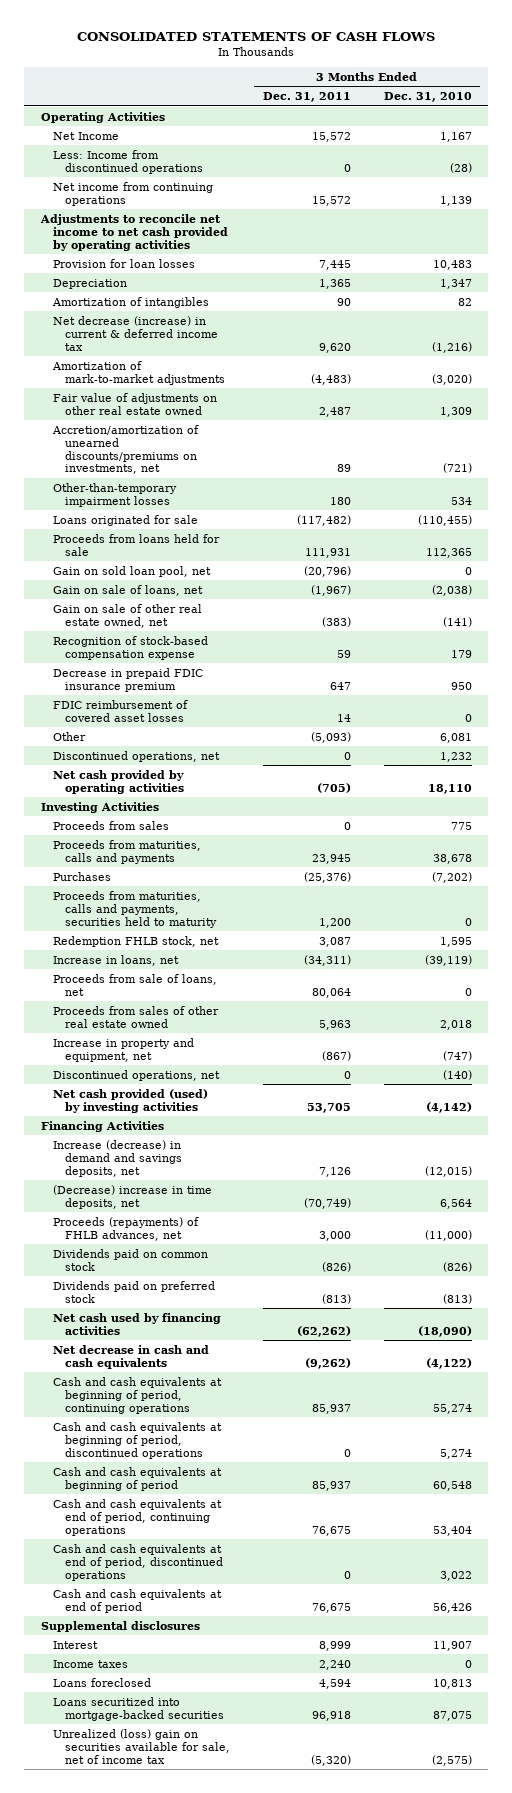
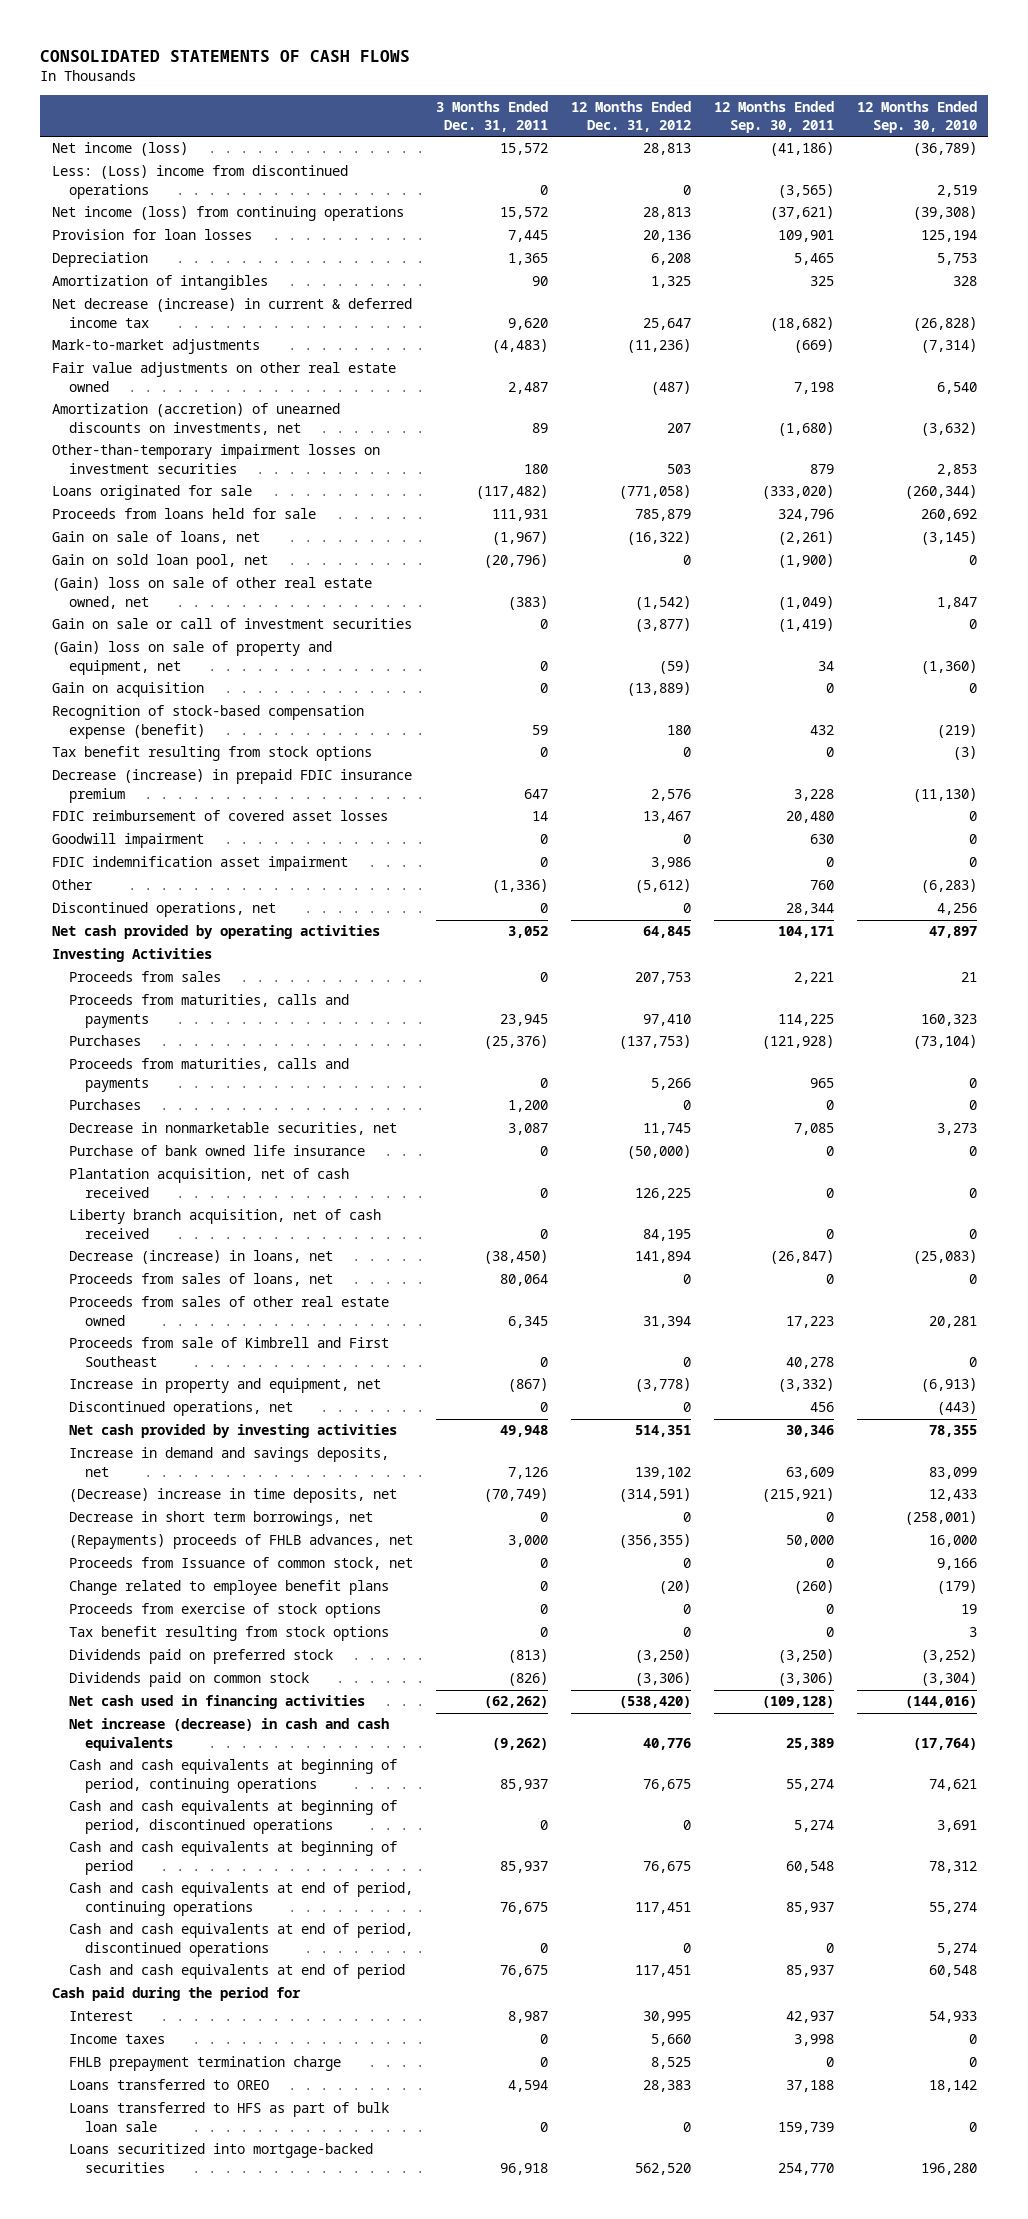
- | 3 Months Ended Dec. 31, 2011 | 3 Months Ended Dec. 31, 2010
+ | 3 Months Ended Dec. 31, 2011 | 12 Months Ended Dec. 31, 2012 | 12 Months Ended Sep. 30, 2011 | 12 Months Ended Sep. 30, 2010
- Operating Activities
- Net Income | 15,572 | 1,167
- Less: Income from discontinued operations | 0 | (28)
- Net income from continuing operations | 15,572 | 1,139
- Adjustments to reconcile net income to net cash provided by operating activities
+ Net income (loss) | 15,572 | 28,813 | (41,186) | (36,789)
+ Less: (Loss) income from discontinued operations | 0 | 0 | (3,565) | 2,519
+ Net income (loss) from continuing operations | 15,572 | 28,813 | (37,621) | (39,308)
- Amortization of mark-to-market adjustments | (4,483) | (3,020)
- Fair value of adjustments on other real estate owned | 2,487 | 1,309
- Accretion/amortization of unearned discounts/premiums on investments, net | 89 | (721)
- Other-than-temporary impairment losses | 180 | 534
+ Mark-to-market adjustments | (4,483) | (11,236) | (669) | (7,314)
+ Fair value adjustments on other real estate owned | 2,487 | (487) | 7,198 | 6,540
+ Amortization (accretion) of unearned discounts on investments, net | 89 | 207 | (1,680) | (3,632)
+ Other-than-temporary impairment losses on investment securities | 180 | 503 | 879 | 2,853
- Gain on sale of other real estate owned, net | (383) | (141)
- Recognition of stock-based compensation expense | 59 | 179
- Decrease in prepaid FDIC insurance premium | 647 | 950
moved down: Gain on sold loan pool, net | (20,796) | 0 | (1,900) | 0
+ (Gain) loss on sale of other real estate owned, net | (383) | (1,542) | (1,049) | 1,847
+ Gain on sale or call of investment securities | 0 | (3,877) | (1,419) | 0
+ (Gain) loss on sale of property and equipment, net | 0 | (59) | 34 | (1,360)
+ Gain on acquisition | 0 | (13,889) | 0 | 0
+ Recognition of stock-based compensation expense (benefit) | 59 | 180 | 432 | (219)
+ Tax benefit resulting from stock options | 0 | 0 | 0 | (3)
+ Decrease (increase) in prepaid FDIC insurance premium | 647 | 2,576 | 3,228 | (11,130)
- Other | (5,093) | 6,081
+ Goodwill impairment | 0 | 0 | 630 | 0
+ FDIC indemnification asset impairment | 0 | 3,986 | 0 | 0
+ Other | (1,336) | (5,612) | 760 | (6,283)
- Net cash provided by operating activities | (705) | 18,110
+ Net cash provided by operating activities | 3,052 | 64,845 | 104,171 | 47,897
- Proceeds from maturities, calls and payments, securities held to maturity | 1,200 | 0
- Redemption FHLB stock, net | 3,087 | 1,595
- Increase in loans, net | (34,311) | (39,119)
- Proceeds from sale of loans, net | 80,064 | 0
- Proceeds from sales of other real estate owned | 5,963 | 2,018
+ Proceeds from maturities, calls and payments | 0 | 5,266 | 965 | 0
+ Purchases | 1,200 | 0 | 0 | 0
+ Decrease in nonmarketable securities, net | 3,087 | 11,745 | 7,085 | 3,273
+ Purchase of bank owned life insurance | 0 | (50,000) | 0 | 0
+ Plantation acquisition, net of cash received | 0 | 126,225 | 0 | 0
+ Liberty branch acquisition, net of cash received | 0 | 84,195 | 0 | 0
+ Decrease (increase) in loans, net | (38,450) | 141,894 | (26,847) | (25,083)
+ Proceeds from sales of loans, net | 80,064 | 0 | 0 | 0
+ Proceeds from sales of other real estate owned | 6,345 | 31,394 | 17,223 | 20,281
+ Proceeds from sale of Kimbrell and First Southeast | 0 | 0 | 40,278 | 0
- Net cash provided (used) by investing activities | 53,705 | (4,142)
- Financing Activities
- Increase (decrease) in demand and savings deposits, net | 7,126 | (12,015)
+ Net cash provided by investing activities | 49,948 | 514,351 | 30,346 | 78,355
+ Increase in demand and savings deposits, net | 7,126 | 139,102 | 63,609 | 83,099
- Proceeds (repayments) of FHLB advances, net | 3,000 | (11,000)
+ Decrease in short term borrowings, net | 0 | 0 | 0 | (258,001)
+ (Repayments) proceeds of FHLB advances, net | 3,000 | (356,355) | 50,000 | 16,000
+ Proceeds from Issuance of common stock, net | 0 | 0 | 0 | 9,166
+ Change related to employee benefit plans | 0 | (20) | (260) | (179)
+ Proceeds from exercise of stock options | 0 | 0 | 0 | 19
+ Tax benefit resulting from stock options | 0 | 0 | 0 | 3
- Net cash used by financing activities | (62,262) | (18,090)
- Net decrease in cash and cash equivalents | (9,262) | (4,122)
moved down: Dividends paid on common stock | (826) | (3,306) | (3,306) | (3,304)
+ Net cash used in financing activities | (62,262) | (538,420) | (109,128) | (144,016)
+ Net increase (decrease) in cash and cash equivalents | (9,262) | 40,776 | 25,389 | (17,764)
- Supplemental disclosures
- Interest | 8,999 | 11,907
- Income taxes | 2,240 | 0
- Loans foreclosed | 4,594 | 10,813
+ Cash paid during the period for
+ Interest | 8,987 | 30,995 | 42,937 | 54,933
+ Income taxes | 0 | 5,660 | 3,998 | 0
+ FHLB prepayment termination charge | 0 | 8,525 | 0 | 0
+ Loans transferred to OREO | 4,594 | 28,383 | 37,188 | 18,142
+ Loans transferred to HFS as part of bulk loan sale | 0 | 0 | 159,739 | 0
- Unrealized (loss) gain on securities available for sale, net of income tax | (5,320) | (2,575)

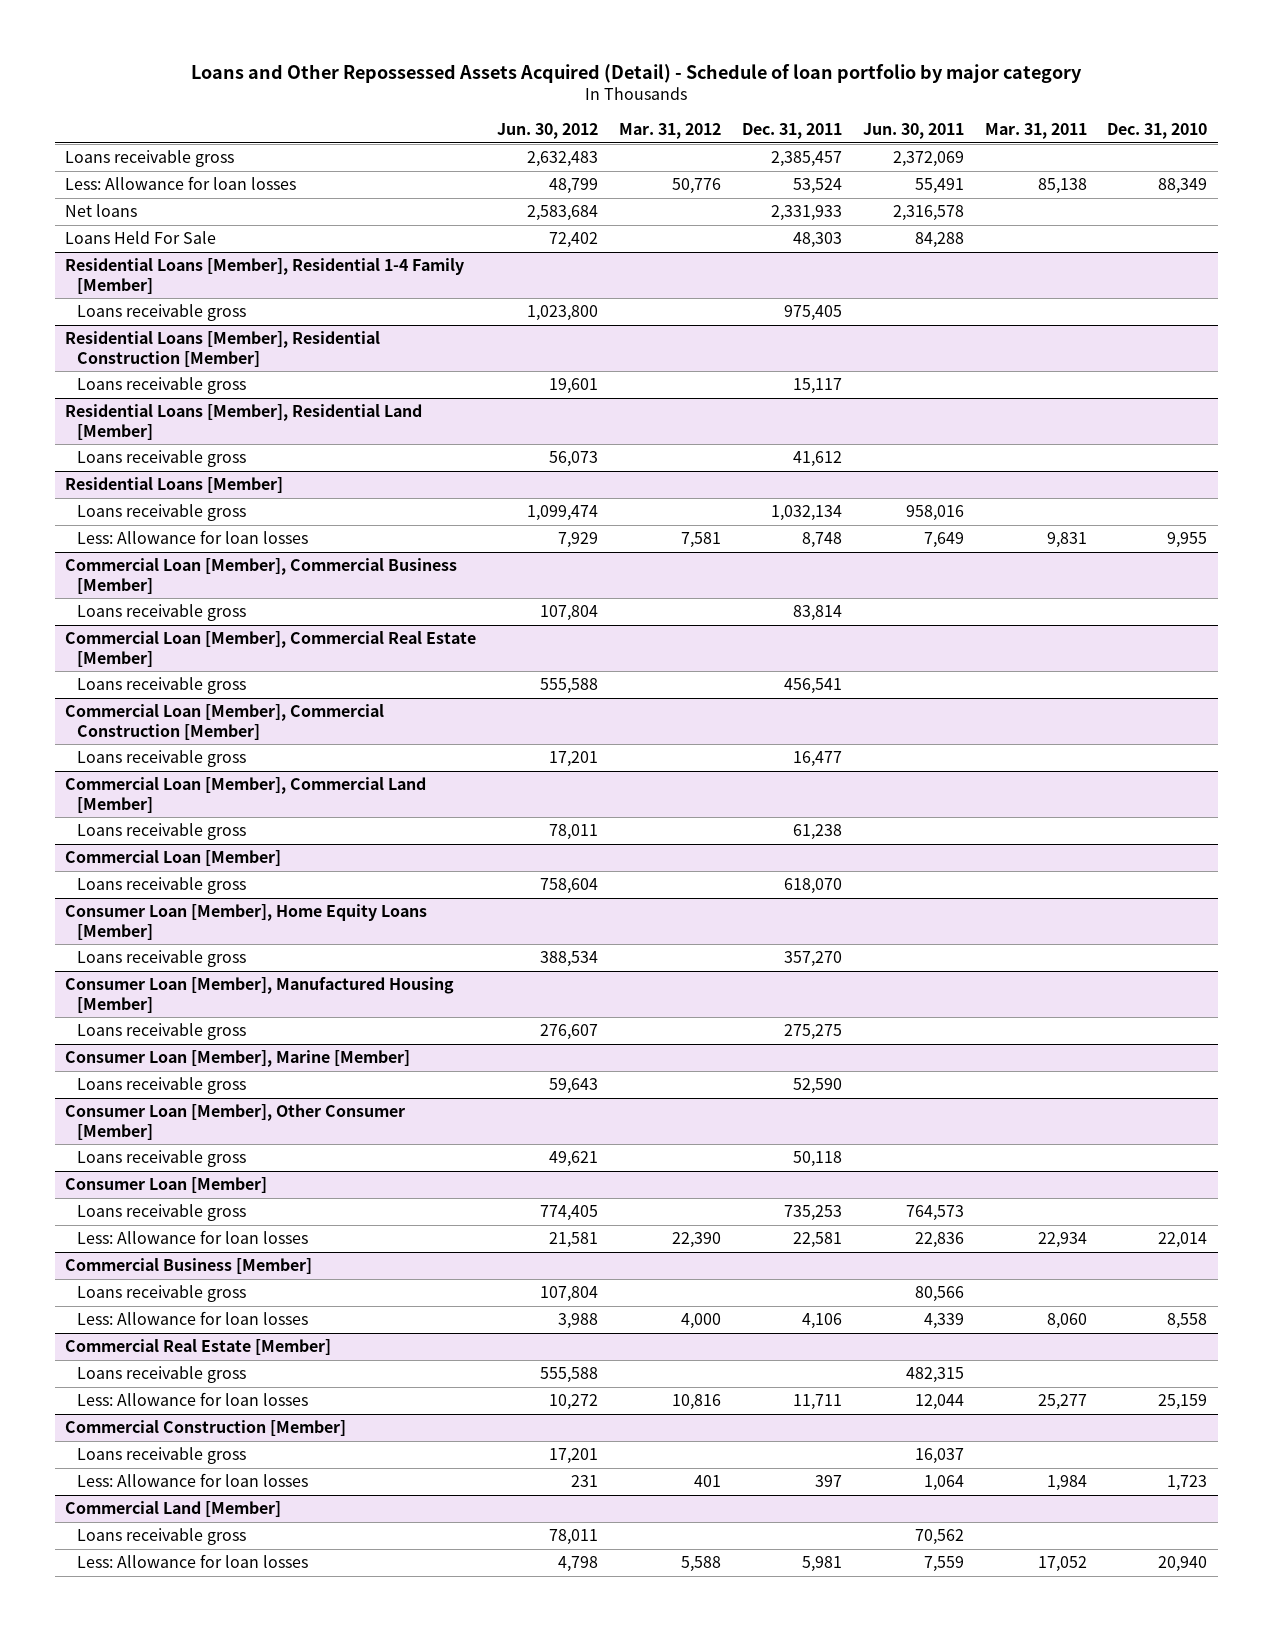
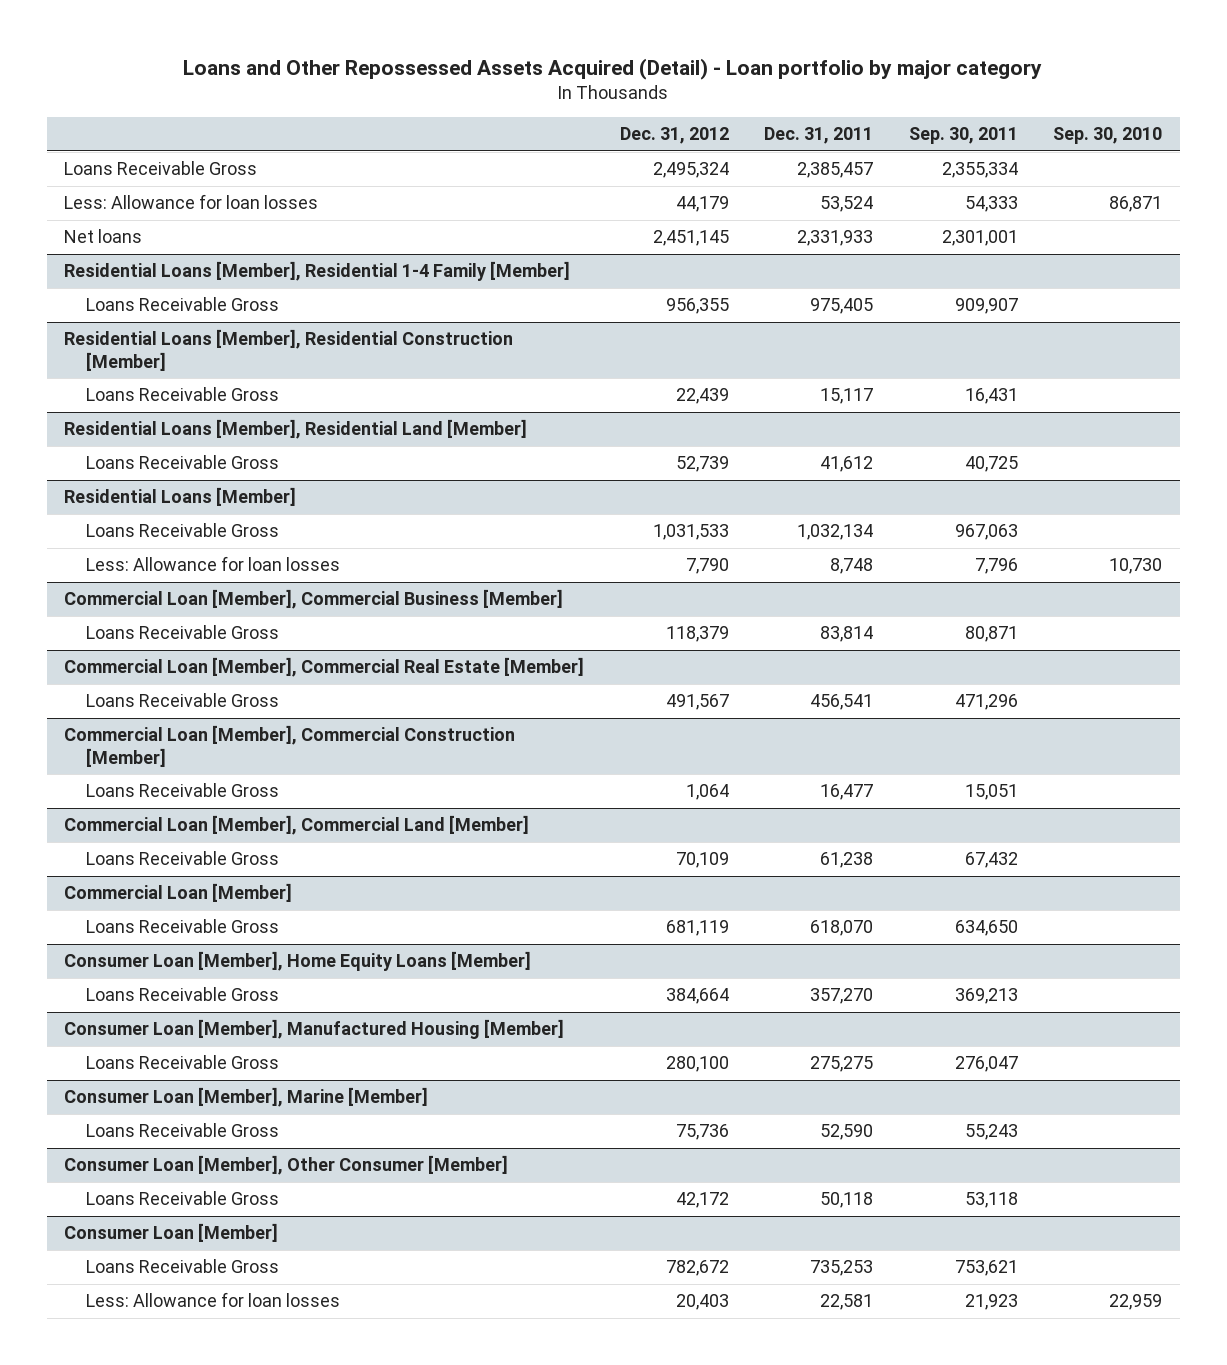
- Loans and Other Repossessed Assets Acquired (Detail) - Schedule of loan portfolio by major category
+ Loans and Other Repossessed Assets Acquired (Detail) - Loan portfolio by major category
- | Jun. 30, 2012 | Mar. 31, 2012 | Dec. 31, 2011 | Jun. 30, 2011 | Mar. 31, 2011 | Dec. 31, 2010
+ | Dec. 31, 2012 | Dec. 31, 2011 | Sep. 30, 2011 | Sep. 30, 2010
- Loans receivable gross | 2,632,483 | | 2,385,457 | 2,372,069 | |
+ Loans Receivable Gross | 2,495,324 | 2,385,457 | 2,355,334 |
- Loans Held For Sale | 72,402 | | 48,303 | 84,288 | |
@ Residential Loans [Member], Residential 1-4 Family [Member]
- Loans receivable gross | 1,023,800 | | 975,405 | | |
+ Loans Receivable Gross | 956,355 | 975,405 | 909,907 |
@ Residential Loans [Member], Residential Construction [Member]
- Loans receivable gross | 19,601 | | 15,117 | | |
+ Loans Receivable Gross | 22,439 | 15,117 | 16,431 |
@ Residential Loans [Member], Residential Land [Member]
- Loans receivable gross | 56,073 | | 41,612 | | |
+ Loans Receivable Gross | 52,739 | 41,612 | 40,725 |
@ Residential Loans [Member]
- Loans receivable gross | 1,099,474 | | 1,032,134 | 958,016 | |
+ Loans Receivable Gross | 1,031,533 | 1,032,134 | 967,063 |
@ Commercial Loan [Member], Commercial Business [Member]
- Loans receivable gross | 107,804 | | 83,814 | | |
+ Loans Receivable Gross | 118,379 | 83,814 | 80,871 |
@ Commercial Loan [Member], Commercial Real Estate [Member]
- Loans receivable gross | 555,588 | | 456,541 | | |
+ Loans Receivable Gross | 491,567 | 456,541 | 471,296 |
@ Commercial Loan [Member], Commercial Construction [Member]
- Loans receivable gross | 17,201 | | 16,477 | | |
+ Loans Receivable Gross | 1,064 | 16,477 | 15,051 |
@ Commercial Loan [Member], Commercial Land [Member]
- Loans receivable gross | 78,011 | | 61,238 | | |
+ Loans Receivable Gross | 70,109 | 61,238 | 67,432 |
@ Commercial Loan [Member]
- Loans receivable gross | 758,604 | | 618,070 | | |
+ Loans Receivable Gross | 681,119 | 618,070 | 634,650 |
@ Consumer Loan [Member], Home Equity Loans [Member]
- Loans receivable gross | 388,534 | | 357,270 | | |
+ Loans Receivable Gross | 384,664 | 357,270 | 369,213 |
@ Consumer Loan [Member], Manufactured Housing [Member]
- Loans receivable gross | 276,607 | | 275,275 | | |
+ Loans Receivable Gross | 280,100 | 275,275 | 276,047 |
@ Consumer Loan [Member], Marine [Member]
- Loans receivable gross | 59,643 | | 52,590 | | |
+ Loans Receivable Gross | 75,736 | 52,590 | 55,243 |
@ Consumer Loan [Member], Other Consumer [Member]
- Loans receivable gross | 49,621 | | 50,118 | | |
+ Loans Receivable Gross | 42,172 | 50,118 | 53,118 |
@ Consumer Loan [Member]
- Loans receivable gross | 774,405 | | 735,253 | 764,573 | |
+ Loans Receivable Gross | 782,672 | 735,253 | 753,621 |
- Commercial Business [Member]
- Loans receivable gross | 107,804 | | | 80,566 | |
- Less: Allowance for loan losses | 3,988 | 4,000 | 4,106 | 4,339 | 8,060 | 8,558
- Commercial Real Estate [Member]
- Loans receivable gross | 555,588 | | | 482,315 | |
- Less: Allowance for loan losses | 10,272 | 10,816 | 11,711 | 12,044 | 25,277 | 25,159
- Commercial Construction [Member]
- Loans receivable gross | 17,201 | | | 16,037 | |
- Less: Allowance for loan losses | 231 | 401 | 397 | 1,064 | 1,984 | 1,723
- Commercial Land [Member]
- Loans receivable gross | 78,011 | | | 70,562 | |
- Less: Allowance for loan losses | 4,798 | 5,588 | 5,981 | 7,559 | 17,052 | 20,940

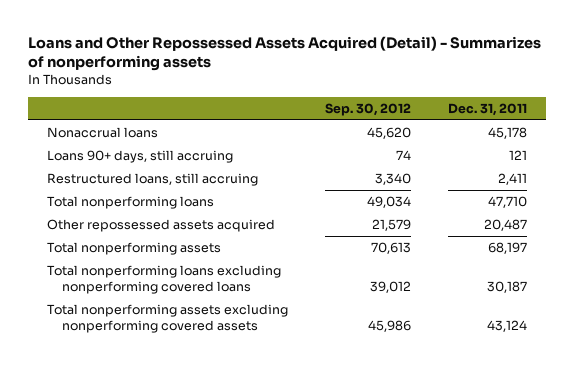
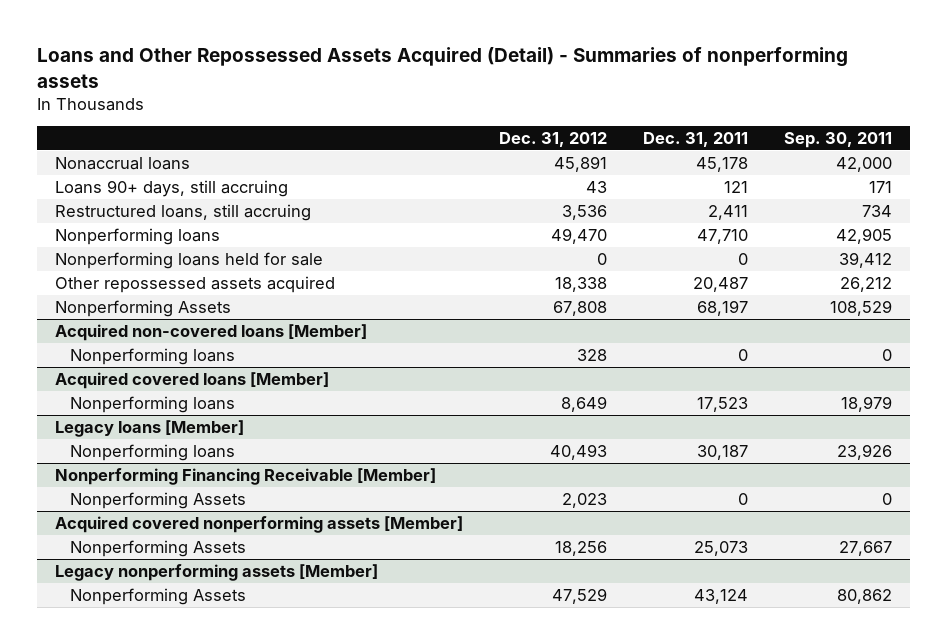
- Loans and Other Repossessed Assets Acquired (Detail) - Summarizes of nonperforming assets
+ Loans and Other Repossessed Assets Acquired (Detail) - Summaries of nonperforming assets
- | Sep. 30, 2012 | Dec. 31, 2011
+ | Dec. 31, 2012 | Dec. 31, 2011 | Sep. 30, 2011
- Total nonperforming loans | 49,034 | 47,710
+ Nonperforming loans | 49,470 | 47,710 | 42,905
+ Nonperforming loans held for sale | 0 | 0 | 39,412
- Total nonperforming assets | 70,613 | 68,197
- Total nonperforming loans excluding nonperforming covered loans | 39,012 | 30,187
- Total nonperforming assets excluding nonperforming covered assets | 45,986 | 43,124
+ Nonperforming Assets | 67,808 | 68,197 | 108,529
+ Acquired non-covered loans [Member]
+ Nonperforming loans | 328 | 0 | 0
+ Acquired covered loans [Member]
+ Nonperforming loans | 8,649 | 17,523 | 18,979
+ Legacy loans [Member]
+ Nonperforming loans | 40,493 | 30,187 | 23,926
+ Nonperforming Financing Receivable [Member]
+ Nonperforming Assets | 2,023 | 0 | 0
+ Acquired covered nonperforming assets [Member]
+ Nonperforming Assets | 18,256 | 25,073 | 27,667
+ Legacy nonperforming assets [Member]
+ Nonperforming Assets | 47,529 | 43,124 | 80,862

